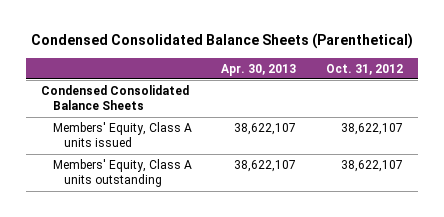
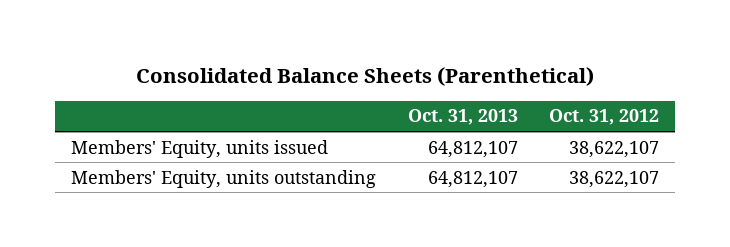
- Condensed Consolidated Balance Sheets (Parenthetical)
+ Consolidated Balance Sheets (Parenthetical)
- | Apr. 30, 2013 | Oct. 31, 2012
+ | Oct. 31, 2013 | Oct. 31, 2012
- Condensed Consolidated Balance Sheets
- Members' Equity, Class A units issued | 38,622,107 | 38,622,107
- Members' Equity, Class A units outstanding | 38,622,107 | 38,622,107
+ Members' Equity, units issued | 64,812,107 | 38,622,107
+ Members' Equity, units outstanding | 64,812,107 | 38,622,107

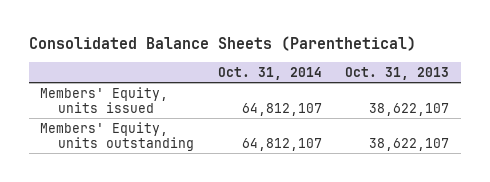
- | Oct. 31, 2013 | Oct. 31, 2012
+ | Oct. 31, 2014 | Oct. 31, 2013
- Members' Equity, units issued | 64,812,107 | 38,622,107
- Members' Equity, units outstanding | 64,812,107 | 38,622,107
+ Members' Equity, units issued | 64,812,107 | 38,622,107
+ Members' Equity, units outstanding | 64,812,107 | 38,622,107

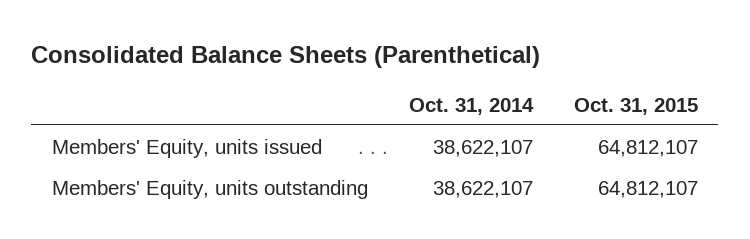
- | Oct. 31, 2014 | Oct. 31, 2013
+ | Oct. 31, 2014 | Oct. 31, 2015
- Members' Equity, units issued | 64,812,107 | 38,622,107
- Members' Equity, units outstanding | 64,812,107 | 38,622,107
+ Members' Equity, units issued | 38,622,107 | 64,812,107
+ Members' Equity, units outstanding | 38,622,107 | 64,812,107

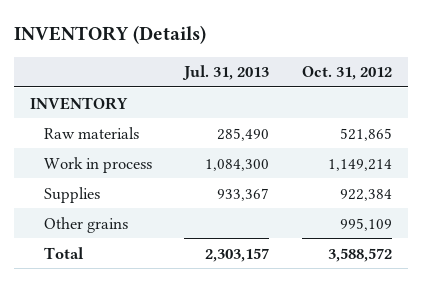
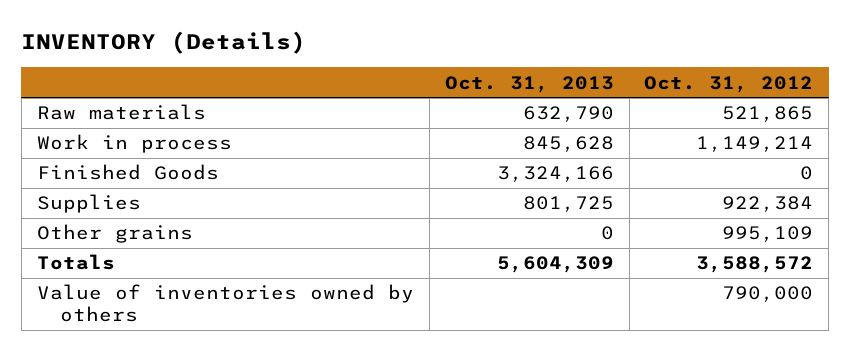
- | Jul. 31, 2013 | Oct. 31, 2012
+ | Oct. 31, 2013 | Oct. 31, 2012
- INVENTORY
+ Finished Goods | 3,324,166 | 0
- Total | 2,303,157 | 3,588,572
+ Totals | 5,604,309 | 3,588,572
+ Value of inventories owned by others | | 790,000

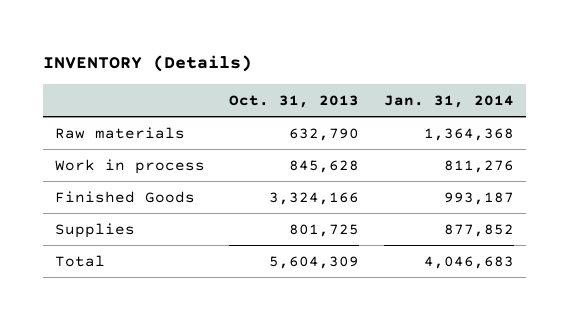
- | Oct. 31, 2013 | Oct. 31, 2012
+ | Oct. 31, 2013 | Jan. 31, 2014
- Other grains | 0 | 995,109
- Totals | 5,604,309 | 3,588,572
- Value of inventories owned by others | | 790,000
+ Total | 5,604,309 | 4,046,683

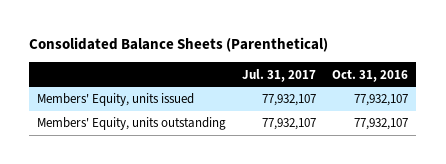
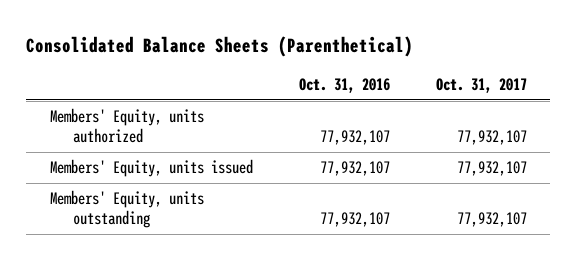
- | Jul. 31, 2017 | Oct. 31, 2016
+ | Oct. 31, 2016 | Oct. 31, 2017
+ Members' Equity, units authorized | 77,932,107 | 77,932,107

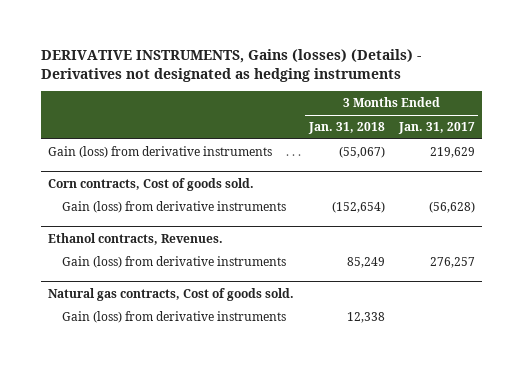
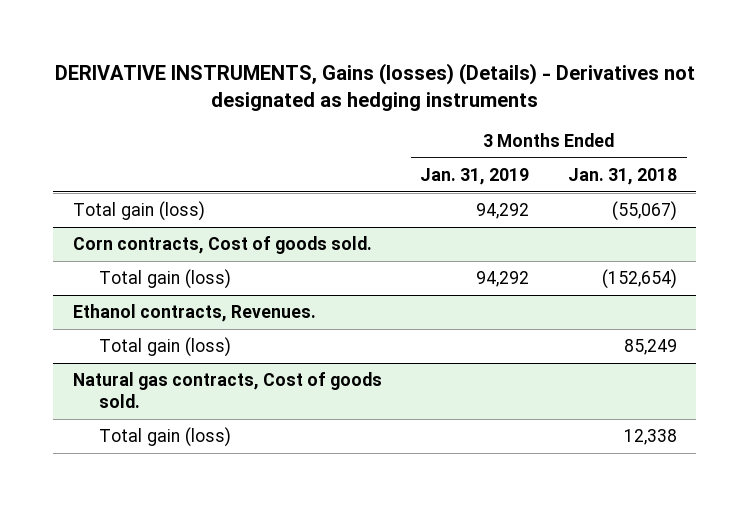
- | 3 Months Ended Jan. 31, 2018 | 3 Months Ended Jan. 31, 2017
+ | 3 Months Ended Jan. 31, 2019 | 3 Months Ended Jan. 31, 2018
- Gain (loss) from derivative instruments | (55,067) | 219,629
+ Total gain (loss) | 94,292 | (55,067)
@ Corn contracts, Cost of goods sold.
- Gain (loss) from derivative instruments | (152,654) | (56,628)
+ Total gain (loss) | 94,292 | (152,654)
@ Ethanol contracts, Revenues.
- Gain (loss) from derivative instruments | 85,249 | 276,257
+ Total gain (loss) | | 85,249
@ Natural gas contracts, Cost of goods sold.
- Gain (loss) from derivative instruments | 12,338 |
+ Total gain (loss) | | 12,338

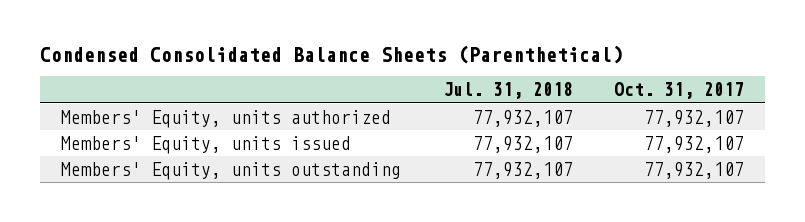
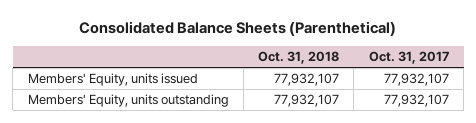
- Condensed Consolidated Balance Sheets (Parenthetical)
+ Consolidated Balance Sheets (Parenthetical)
- | Jul. 31, 2018 | Oct. 31, 2017
+ | Oct. 31, 2018 | Oct. 31, 2017
- Members' Equity, units authorized | 77,932,107 | 77,932,107

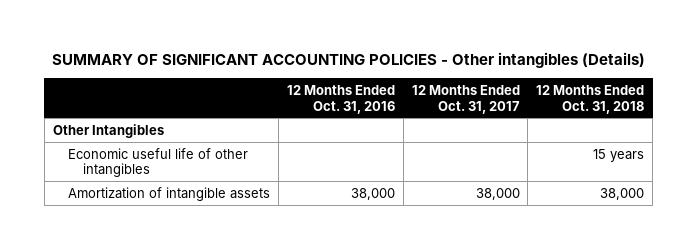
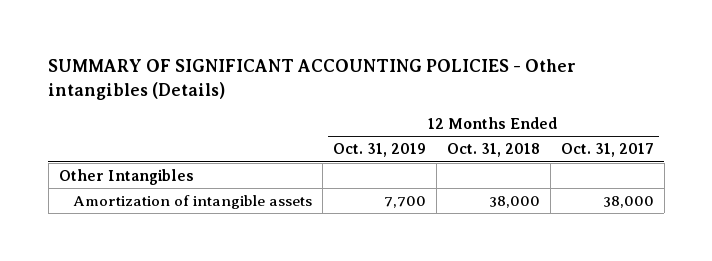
- | 12 Months Ended Oct. 31, 2016 | 12 Months Ended Oct. 31, 2017 | 12 Months Ended Oct. 31, 2018
+ | 12 Months Ended Oct. 31, 2019 | 12 Months Ended Oct. 31, 2018 | 12 Months Ended Oct. 31, 2017
- Economic useful life of other intangibles | | | 15 years

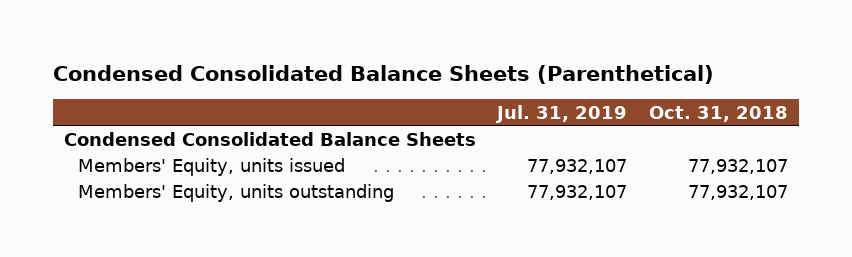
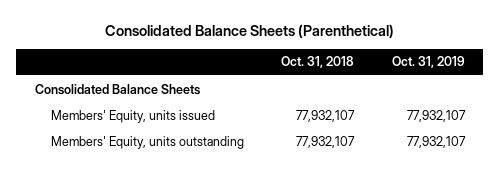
- Condensed Consolidated Balance Sheets (Parenthetical)
+ Consolidated Balance Sheets (Parenthetical)
- | Jul. 31, 2019 | Oct. 31, 2018
+ | Oct. 31, 2018 | Oct. 31, 2019
- Condensed Consolidated Balance Sheets
+ Consolidated Balance Sheets

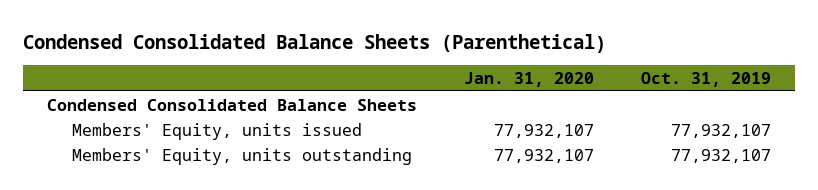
- Consolidated Balance Sheets (Parenthetical)
+ Condensed Consolidated Balance Sheets (Parenthetical)
- | Oct. 31, 2018 | Oct. 31, 2019
+ | Jan. 31, 2020 | Oct. 31, 2019
- Consolidated Balance Sheets
+ Condensed Consolidated Balance Sheets

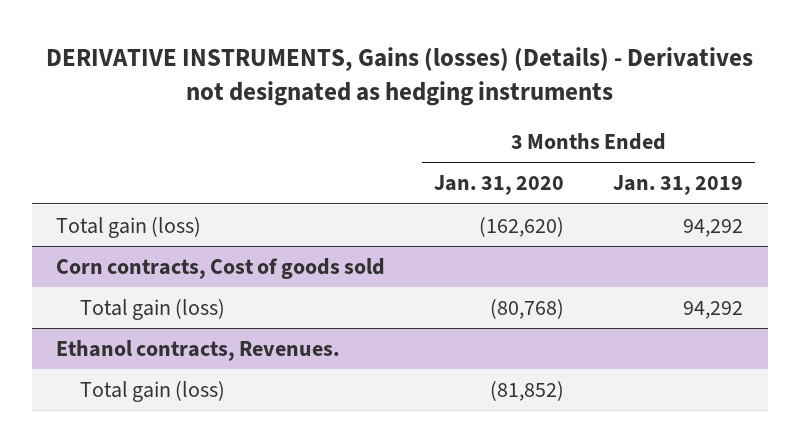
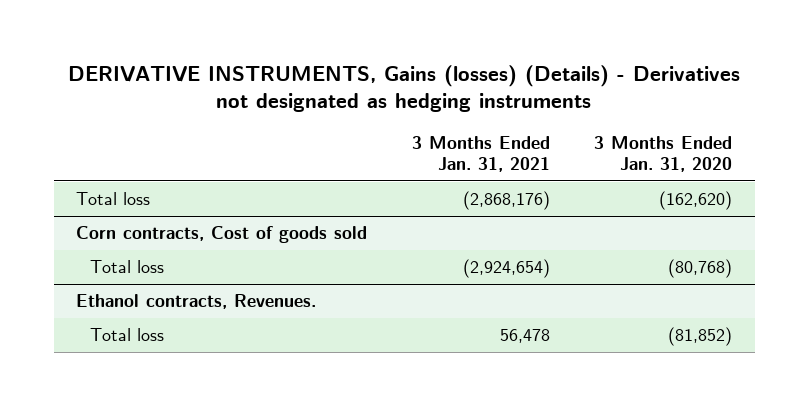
- | 3 Months Ended Jan. 31, 2020 | 3 Months Ended Jan. 31, 2019
+ | 3 Months Ended Jan. 31, 2021 | 3 Months Ended Jan. 31, 2020
- Total gain (loss) | (162,620) | 94,292
+ Total loss | (2,868,176) | (162,620)
@ Corn contracts, Cost of goods sold
- Total gain (loss) | (80,768) | 94,292
+ Total loss | (2,924,654) | (80,768)
@ Ethanol contracts, Revenues.
- Total gain (loss) | (81,852) |
+ Total loss | 56,478 | (81,852)

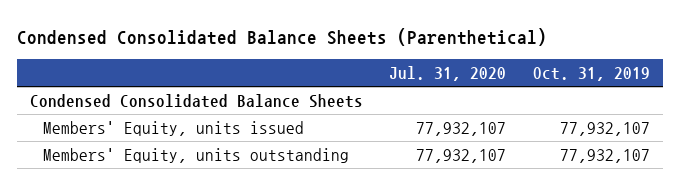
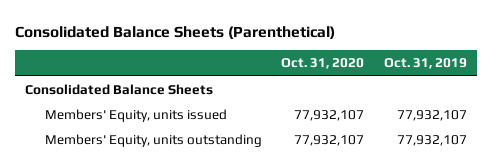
- Condensed Consolidated Balance Sheets (Parenthetical)
+ Consolidated Balance Sheets (Parenthetical)
- | Jul. 31, 2020 | Oct. 31, 2019
+ | Oct. 31, 2020 | Oct. 31, 2019
- Condensed Consolidated Balance Sheets
+ Consolidated Balance Sheets

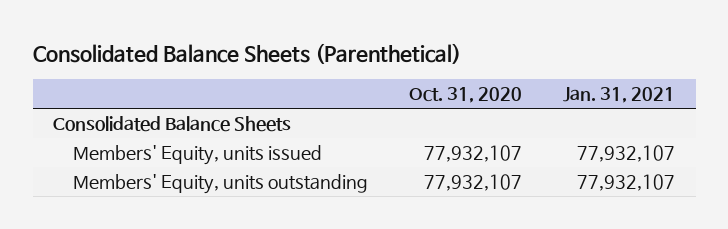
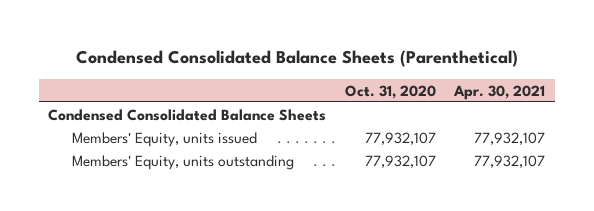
- Consolidated Balance Sheets (Parenthetical)
+ Condensed Consolidated Balance Sheets (Parenthetical)
- | Oct. 31, 2020 | Jan. 31, 2021
+ | Oct. 31, 2020 | Apr. 30, 2021
- Consolidated Balance Sheets
+ Condensed Consolidated Balance Sheets

